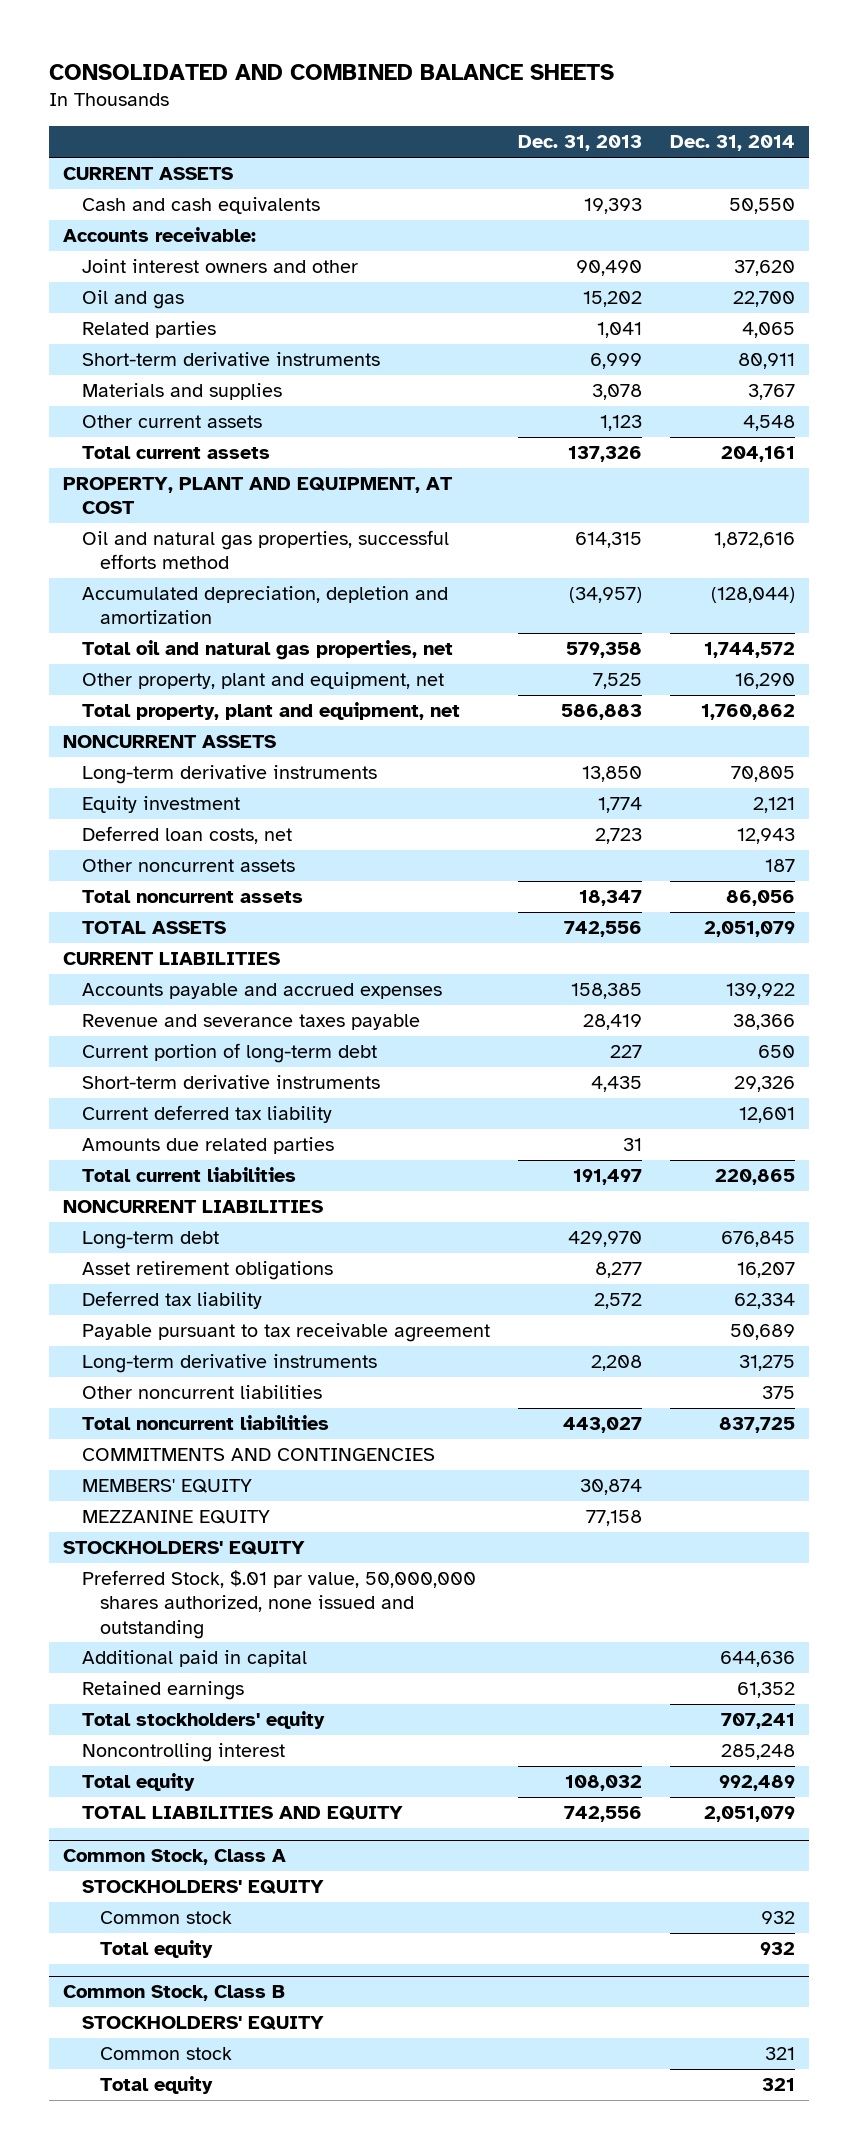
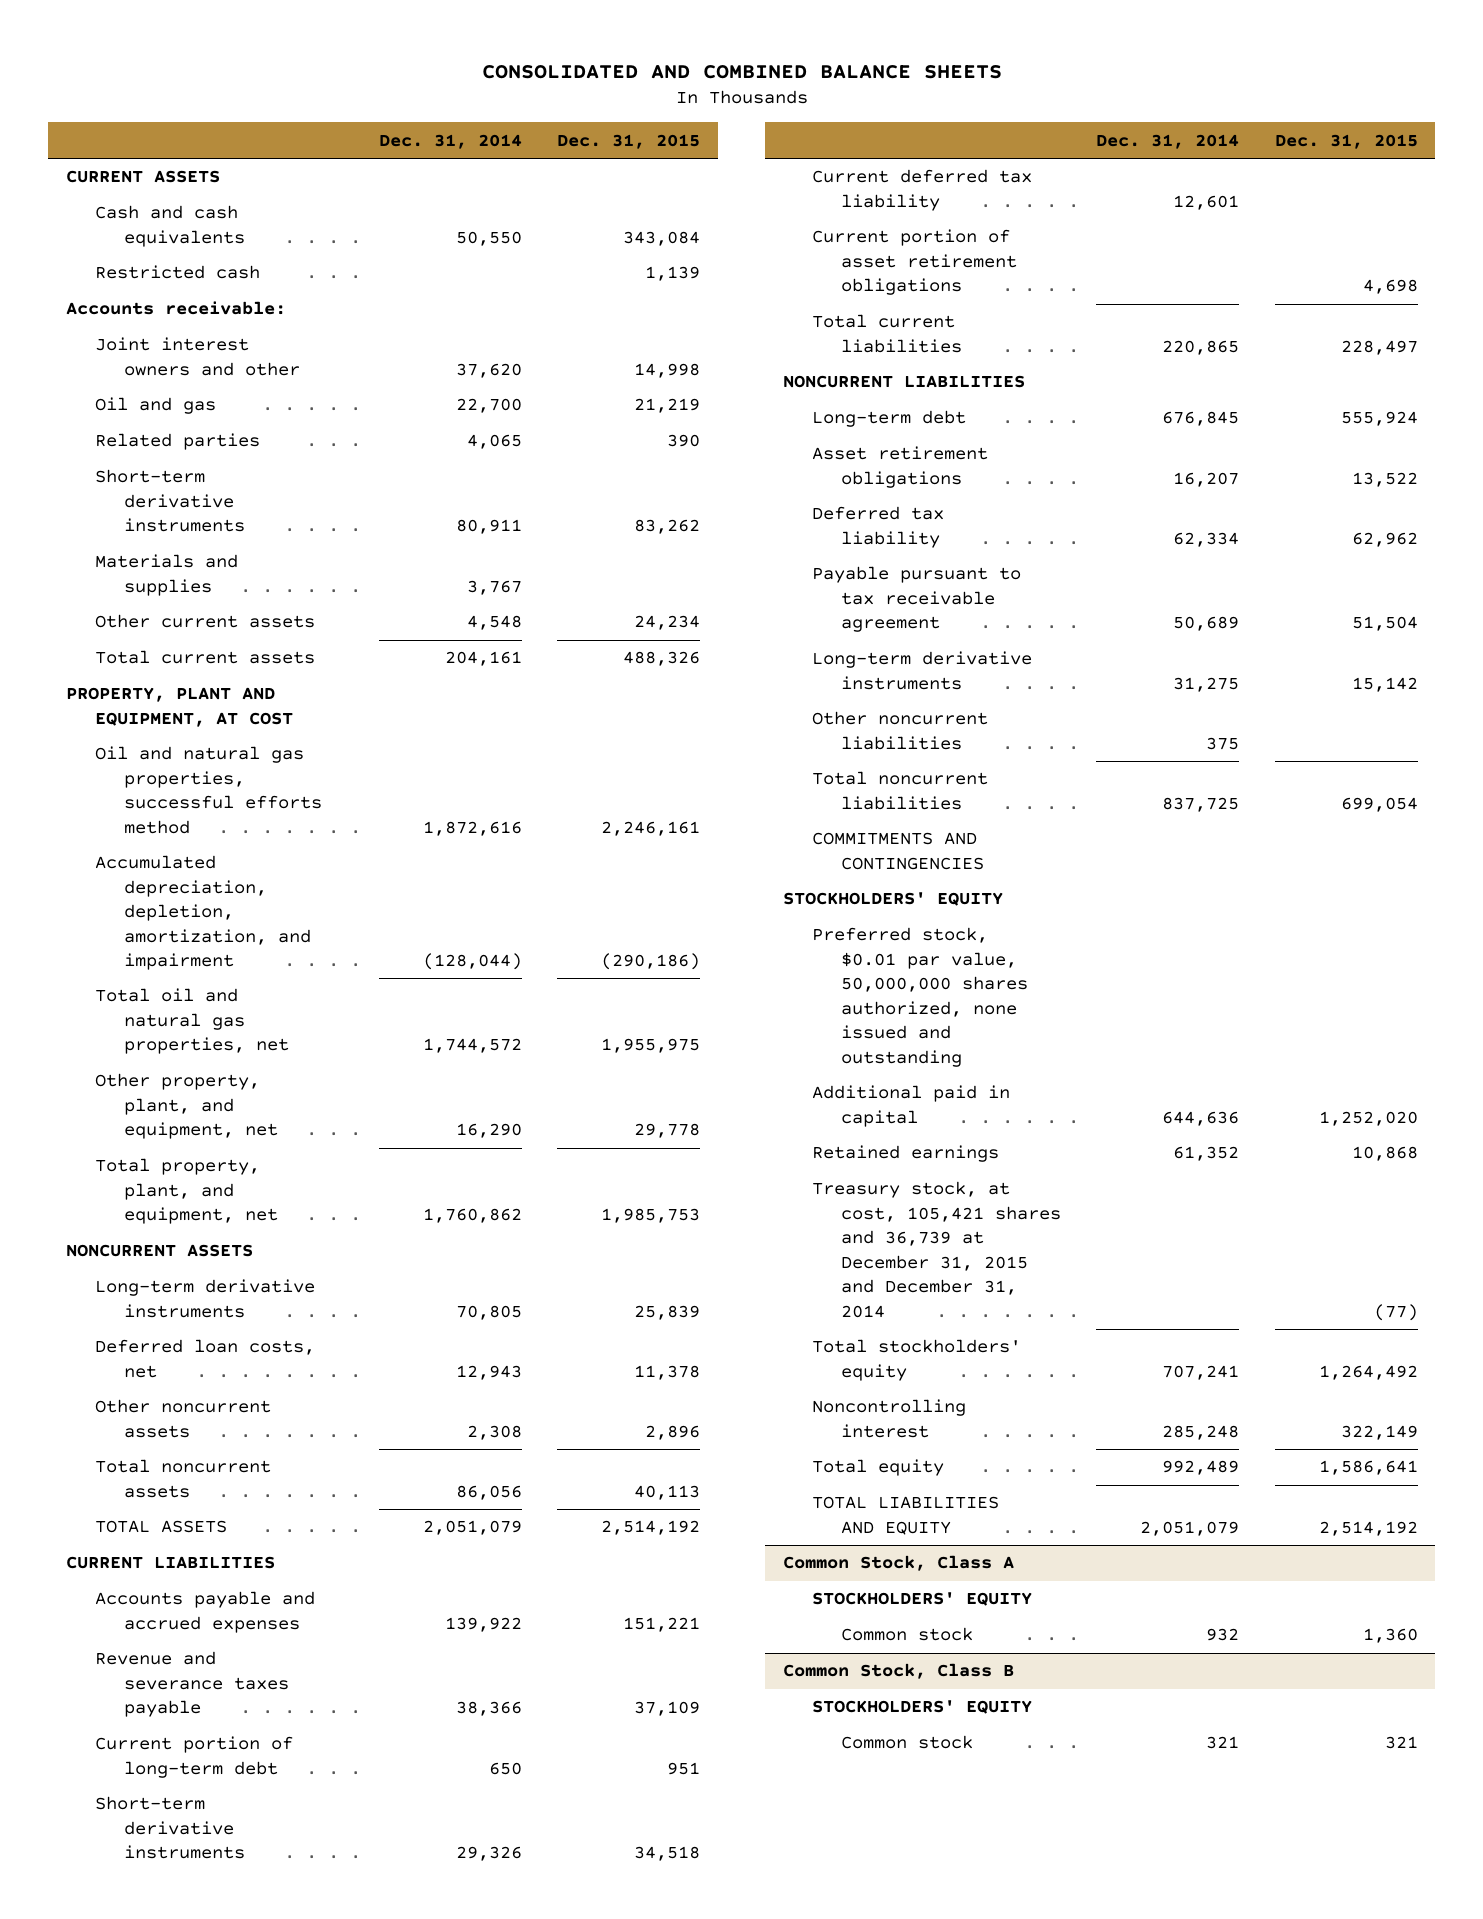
- | Dec. 31, 2013 | Dec. 31, 2014
+ | Dec. 31, 2014 | Dec. 31, 2015
+ Restricted cash | | 1,139
- Accumulated depreciation, depletion and amortization | (34,957) | (128,044)
+ Accumulated depreciation, depletion, amortization, and impairment | (128,044) | (290,186)
- Other property, plant and equipment, net | 7,525 | 16,290
- Total property, plant and equipment, net | 586,883 | 1,760,862
+ Other property, plant, and equipment, net | 16,290 | 29,778
+ Total property, plant, and equipment, net | 1,760,862 | 1,985,753
- Equity investment | 1,774 | 2,121
- Other noncurrent assets | | 187
+ Other noncurrent assets | 2,308 | 2,896
- Amounts due related parties | 31 |
+ Current portion of asset retirement obligations | | 4,698
- MEMBERS' EQUITY | 30,874 |
- MEZZANINE EQUITY | 77,158 |
- Preferred Stock, $.01 par value, 50,000,000 shares authorized, none issued and outstanding
+ Preferred stock, $0.01 par value, 50,000,000 shares authorized, none issued and outstanding
+ Treasury stock, at cost, 105,421 shares and 36,739 at December 31, 2015 and December 31, 2014 | | (77)
@ Common Stock, Class A
- Total equity | | 932
@ Common Stock, Class B
- Total equity | | 321

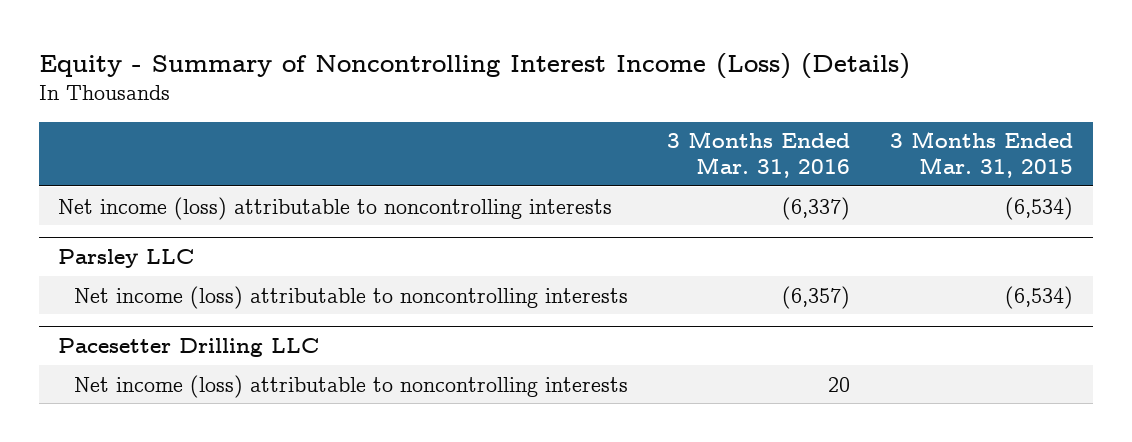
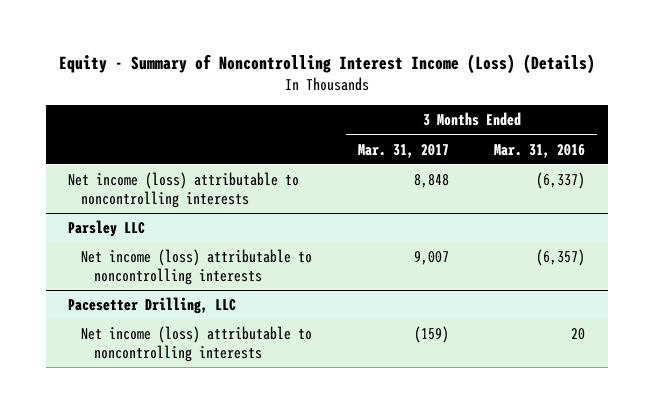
- | 3 Months Ended Mar. 31, 2016 | 3 Months Ended Mar. 31, 2015
+ | 3 Months Ended Mar. 31, 2017 | 3 Months Ended Mar. 31, 2016
- Pacesetter Drilling LLC
+ Pacesetter Drilling, LLC

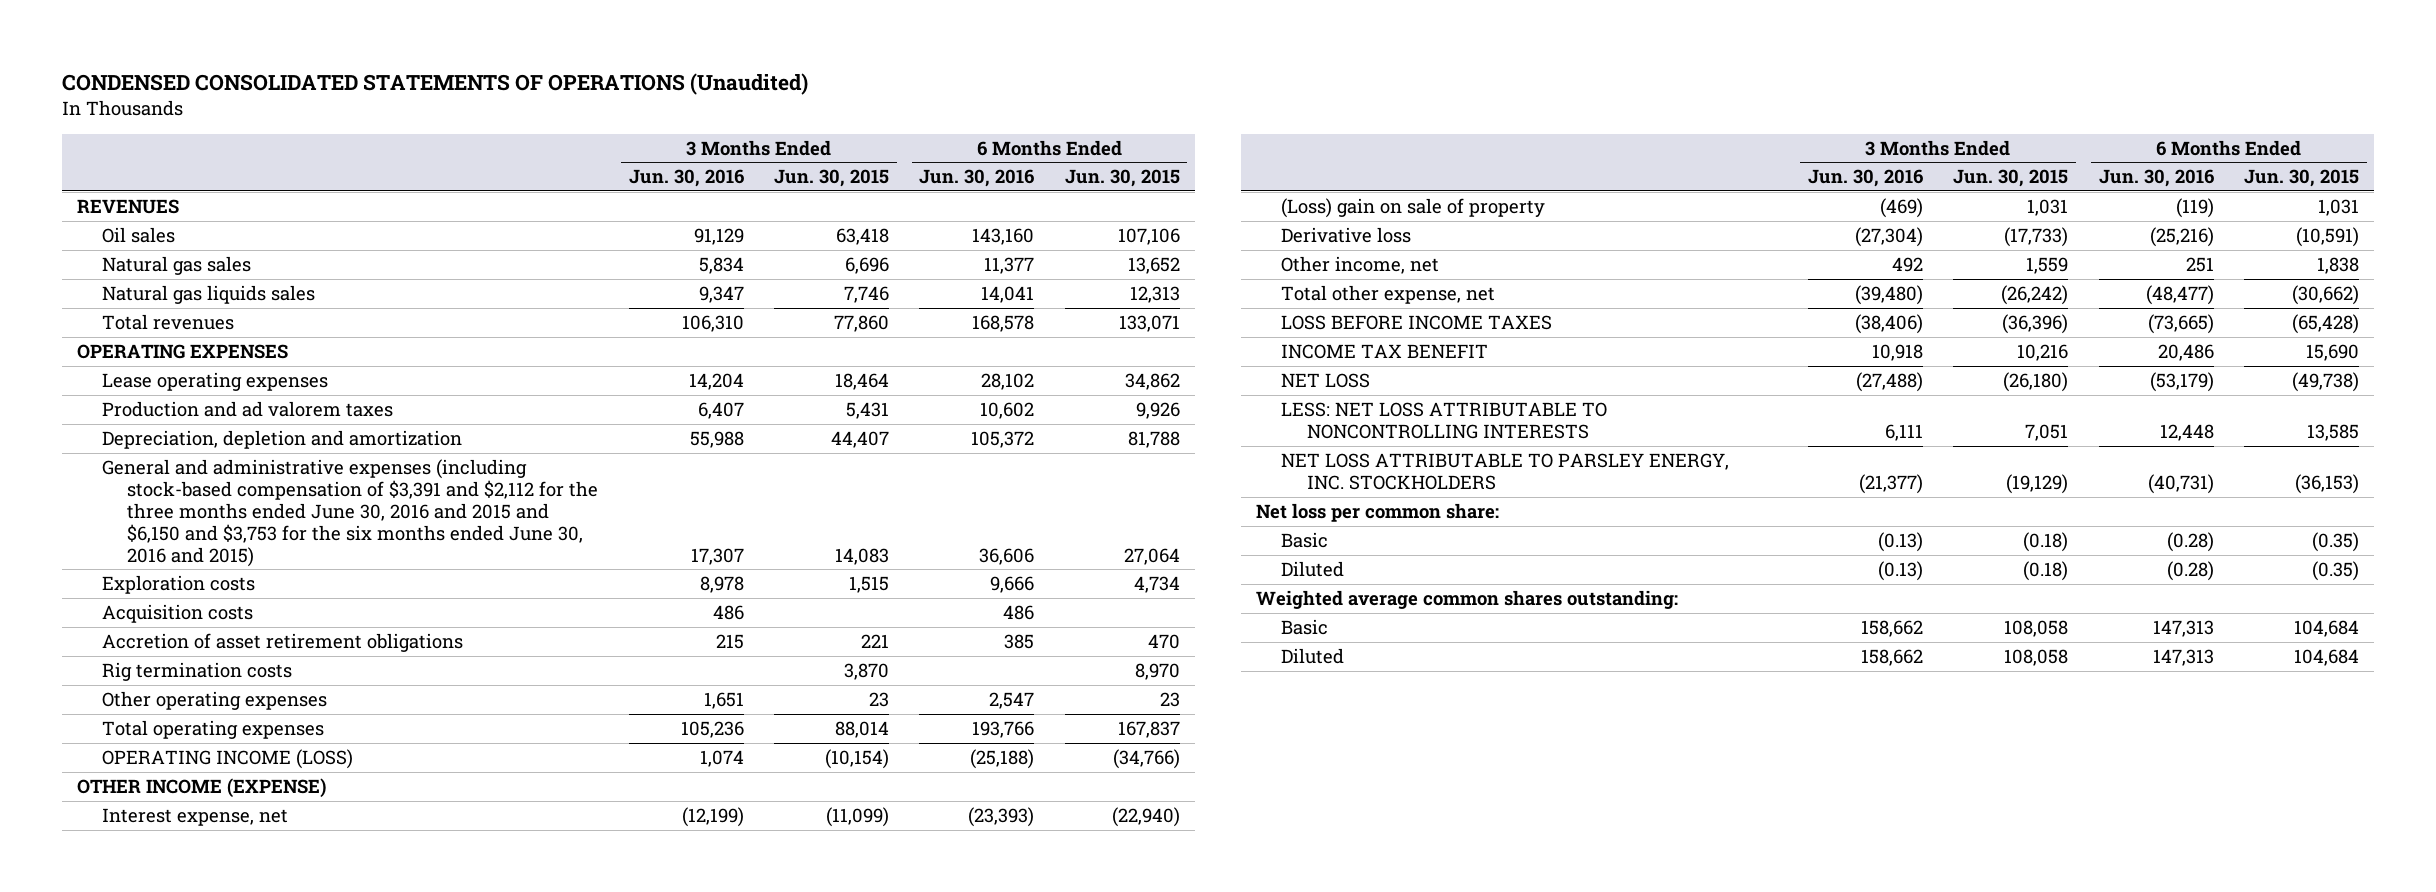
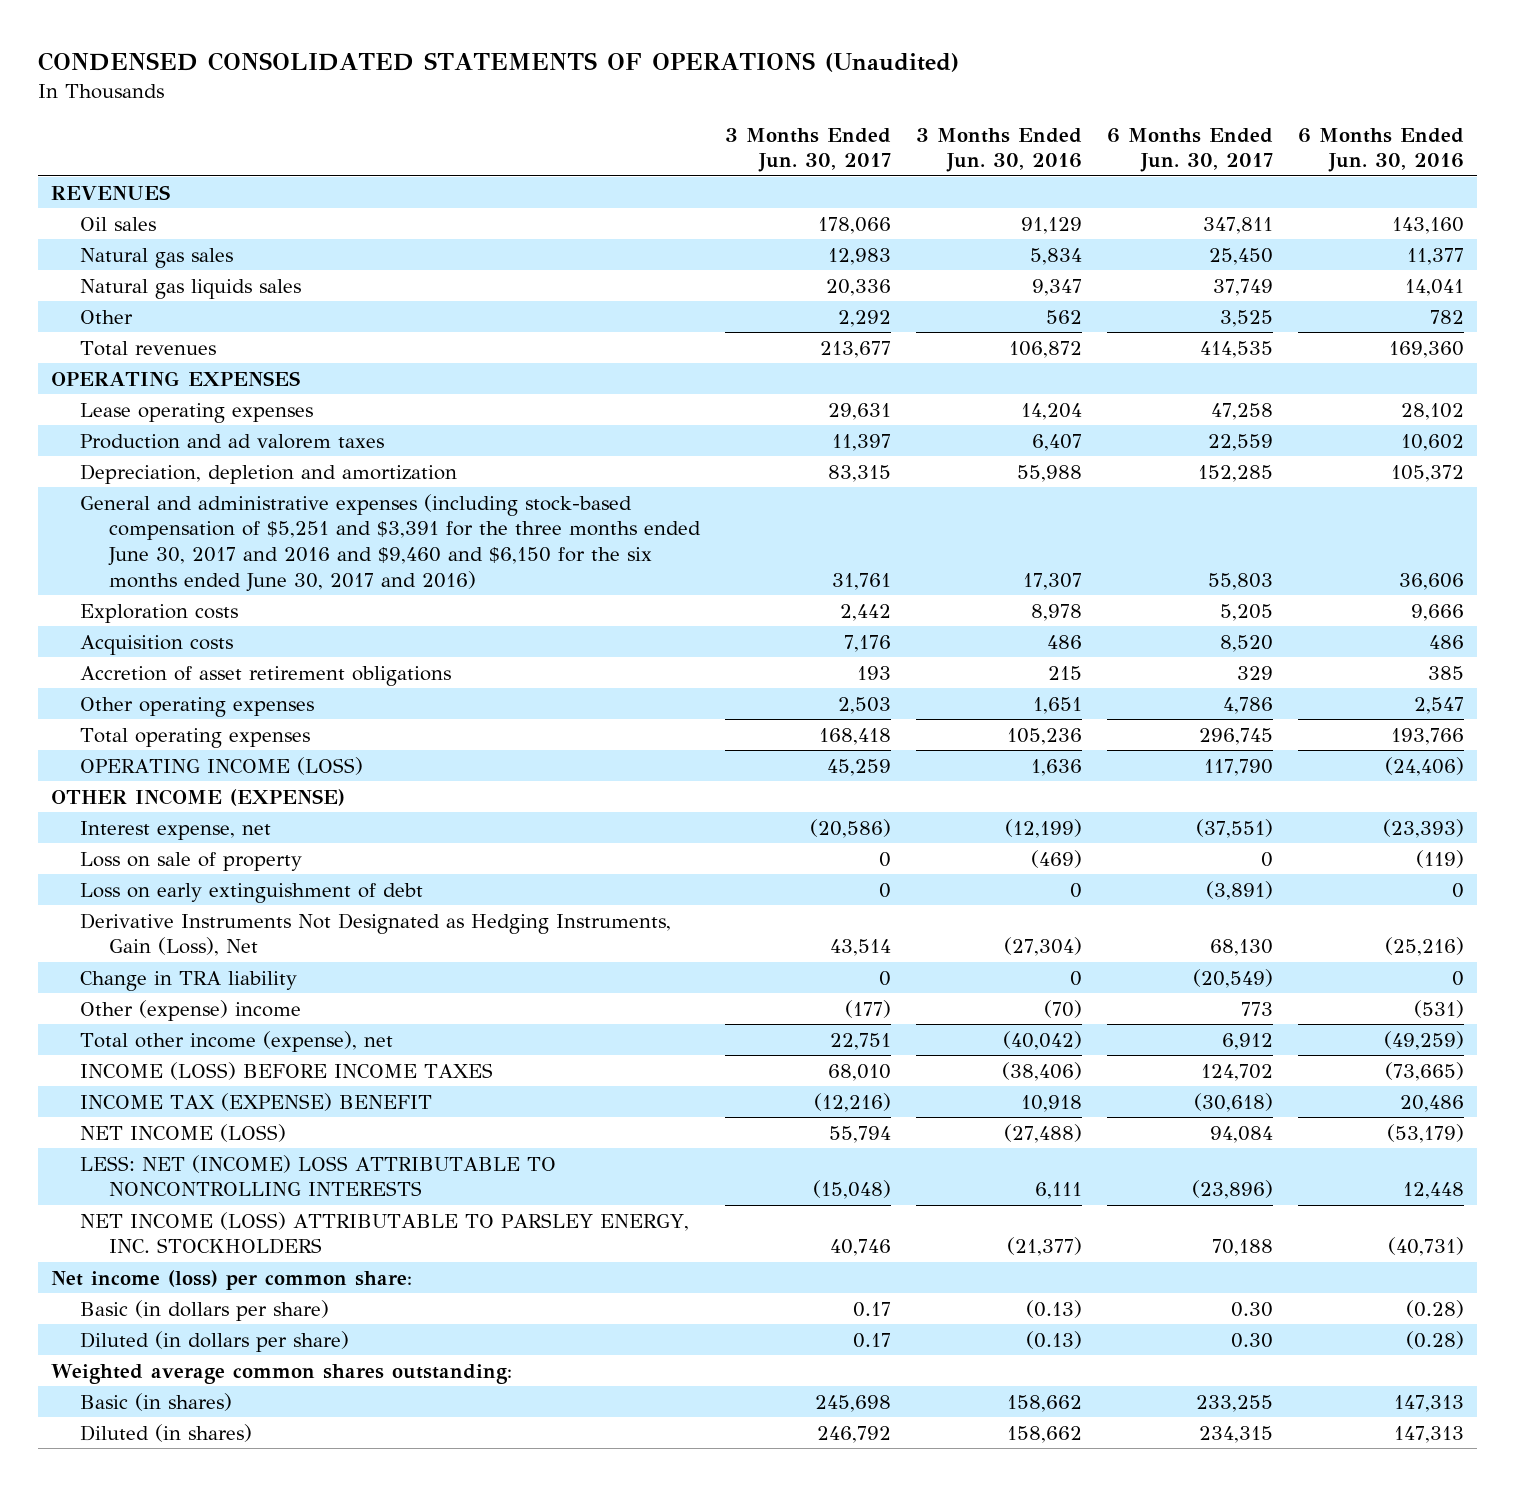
- | 3 Months Ended Jun. 30, 2016 | 3 Months Ended Jun. 30, 2015 | 6 Months Ended Jun. 30, 2016 | 6 Months Ended Jun. 30, 2015
+ | 3 Months Ended Jun. 30, 2017 | 3 Months Ended Jun. 30, 2016 | 6 Months Ended Jun. 30, 2017 | 6 Months Ended Jun. 30, 2016
- Total revenues | 106,310 | 77,860 | 168,578 | 133,071
+ Other | 2,292 | 562 | 3,525 | 782
+ Total revenues | 213,677 | 106,872 | 414,535 | 169,360
- General and administrative expenses (including stock-based compensation of $3,391 and $2,112 for the three months ended June 30, 2016 and 2015 and $6,150 and $3,753 for the six months ended June 30, 2016 and 2015) | 17,307 | 14,083 | 36,606 | 27,064
+ General and administrative expenses (including stock-based compensation of $5,251 and $3,391 for the three months ended June 30, 2017 and 2016 and $9,460 and $6,150 for the six months ended June 30, 2017 and 2016) | 31,761 | 17,307 | 55,803 | 36,606
- Rig termination costs | | 3,870 | | 8,970
- OPERATING INCOME (LOSS) | 1,074 | (10,154) | (25,188) | (34,766)
+ OPERATING INCOME (LOSS) | 45,259 | 1,636 | 117,790 | (24,406)
- (Loss) gain on sale of property | (469) | 1,031 | (119) | 1,031
- Derivative loss | (27,304) | (17,733) | (25,216) | (10,591)
- Other income, net | 492 | 1,559 | 251 | 1,838
- Total other expense, net | (39,480) | (26,242) | (48,477) | (30,662)
- LOSS BEFORE INCOME TAXES | (38,406) | (36,396) | (73,665) | (65,428)
- INCOME TAX BENEFIT | 10,918 | 10,216 | 20,486 | 15,690
- NET LOSS | (27,488) | (26,180) | (53,179) | (49,738)
- LESS: NET LOSS ATTRIBUTABLE TO NONCONTROLLING INTERESTS | 6,111 | 7,051 | 12,448 | 13,585
- NET LOSS ATTRIBUTABLE TO PARSLEY ENERGY, INC. STOCKHOLDERS | (21,377) | (19,129) | (40,731) | (36,153)
- Net loss per common share:
- Basic | (0.13) | (0.18) | (0.28) | (0.35)
- Diluted | (0.13) | (0.18) | (0.28) | (0.35)
+ Loss on sale of property | 0 | (469) | 0 | (119)
+ Loss on early extinguishment of debt | 0 | 0 | (3,891) | 0
+ Derivative Instruments Not Designated as Hedging Instruments, Gain (Loss), Net | 43,514 | (27,304) | 68,130 | (25,216)
+ Change in TRA liability | 0 | 0 | (20,549) | 0
+ Other (expense) income | (177) | (70) | 773 | (531)
+ Total other income (expense), net | 22,751 | (40,042) | 6,912 | (49,259)
+ INCOME (LOSS) BEFORE INCOME TAXES | 68,010 | (38,406) | 124,702 | (73,665)
+ INCOME TAX (EXPENSE) BENEFIT | (12,216) | 10,918 | (30,618) | 20,486
+ NET INCOME (LOSS) | 55,794 | (27,488) | 94,084 | (53,179)
+ LESS: NET (INCOME) LOSS ATTRIBUTABLE TO NONCONTROLLING INTERESTS | (15,048) | 6,111 | (23,896) | 12,448
+ NET INCOME (LOSS) ATTRIBUTABLE TO PARSLEY ENERGY, INC. STOCKHOLDERS | 40,746 | (21,377) | 70,188 | (40,731)
+ Net income (loss) per common share:
+ Basic (in dollars per share) | 0.17 | (0.13) | 0.30 | (0.28)
+ Diluted (in dollars per share) | 0.17 | (0.13) | 0.30 | (0.28)
- Basic | 158,662 | 108,058 | 147,313 | 104,684
- Diluted | 158,662 | 108,058 | 147,313 | 104,684
+ Basic (in shares) | 245,698 | 158,662 | 233,255 | 147,313
+ Diluted (in shares) | 246,792 | 158,662 | 234,315 | 147,313

